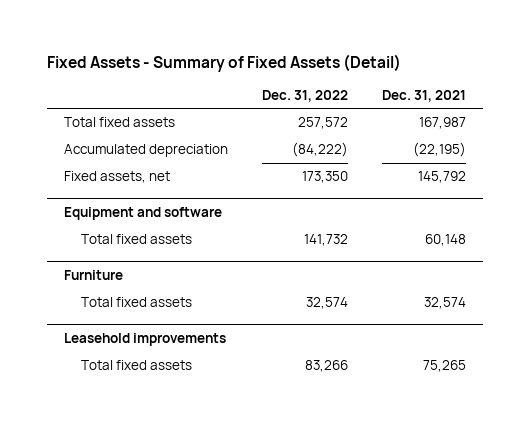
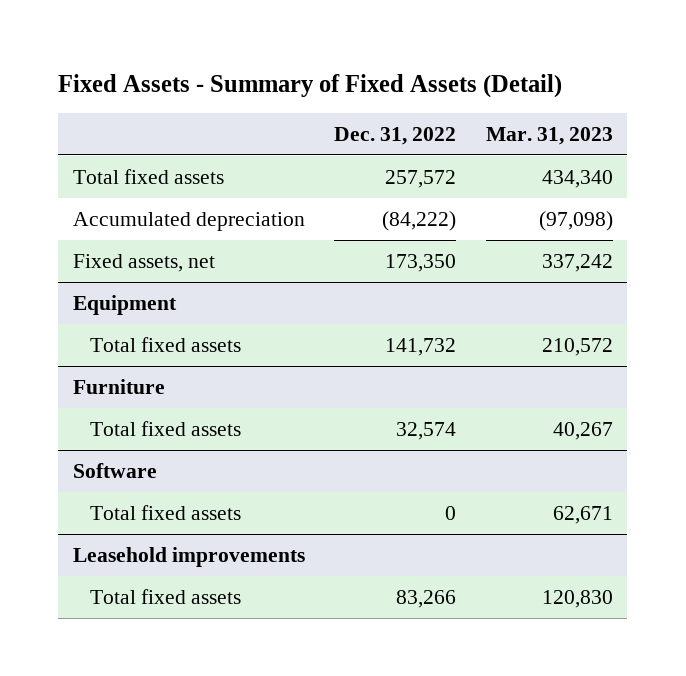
- | Dec. 31, 2022 | Dec. 31, 2021
+ | Dec. 31, 2022 | Mar. 31, 2023
- Equipment and software
+ Equipment
+ Software
+ Total fixed assets | 0 | 62,671

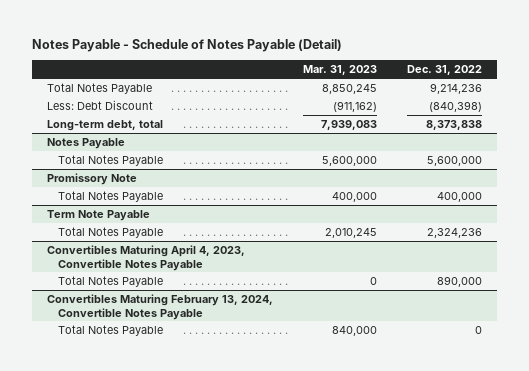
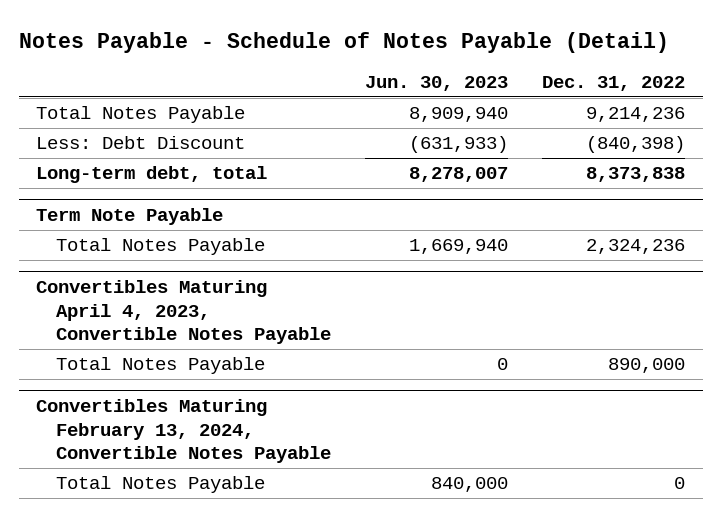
- | Mar. 31, 2023 | Dec. 31, 2022
+ | Jun. 30, 2023 | Dec. 31, 2022
- Notes Payable
- Total Notes Payable | 5,600,000 | 5,600,000
- Promissory Note
- Total Notes Payable | 400,000 | 400,000

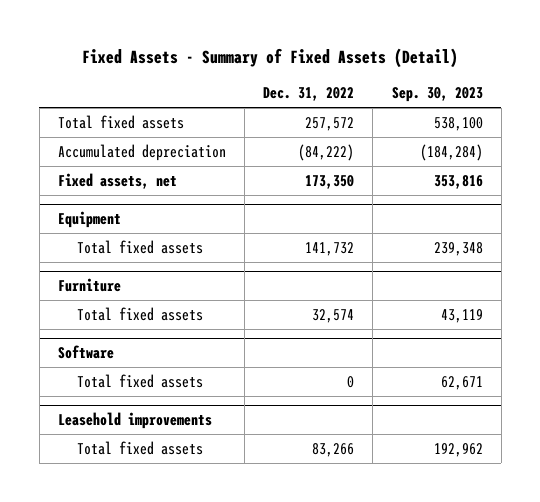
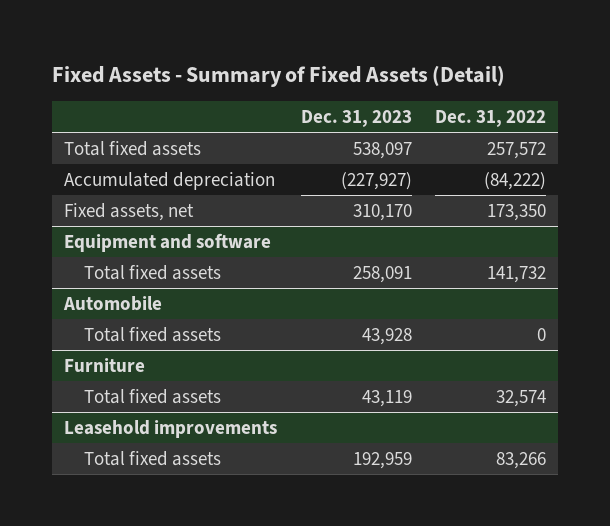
- | Dec. 31, 2022 | Sep. 30, 2023
+ | Dec. 31, 2023 | Dec. 31, 2022
- Equipment
+ Equipment and software
+ Automobile
+ Total fixed assets | 43,928 | 0
- Software
- Total fixed assets | 0 | 62,671

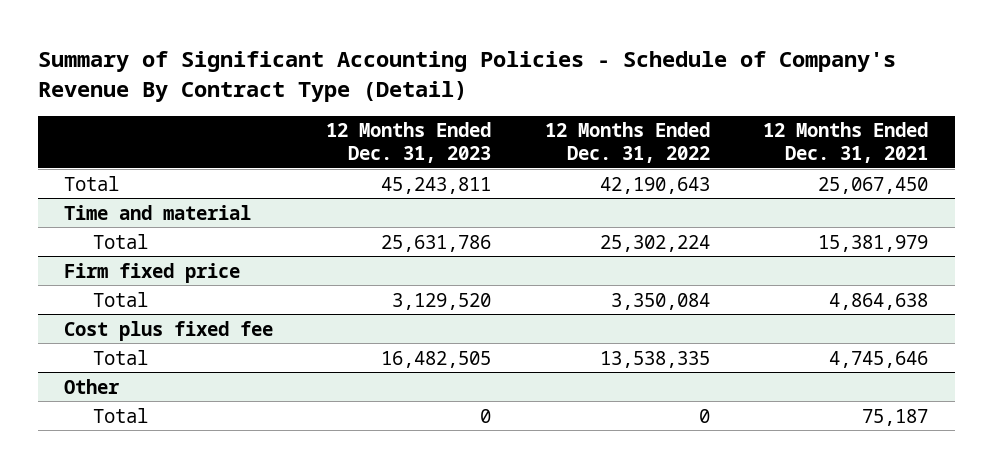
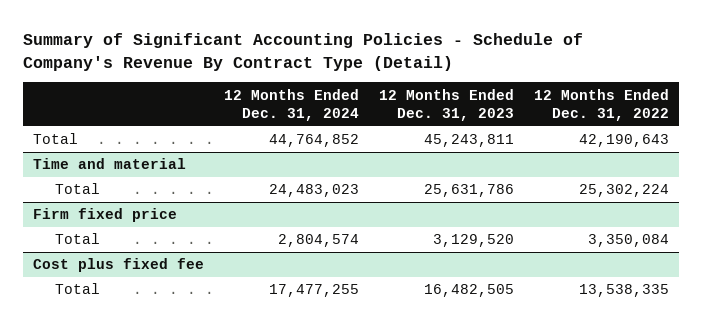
- | 12 Months Ended Dec. 31, 2023 | 12 Months Ended Dec. 31, 2022 | 12 Months Ended Dec. 31, 2021
+ | 12 Months Ended Dec. 31, 2024 | 12 Months Ended Dec. 31, 2023 | 12 Months Ended Dec. 31, 2022
- Other
- Total | 0 | 0 | 75,187

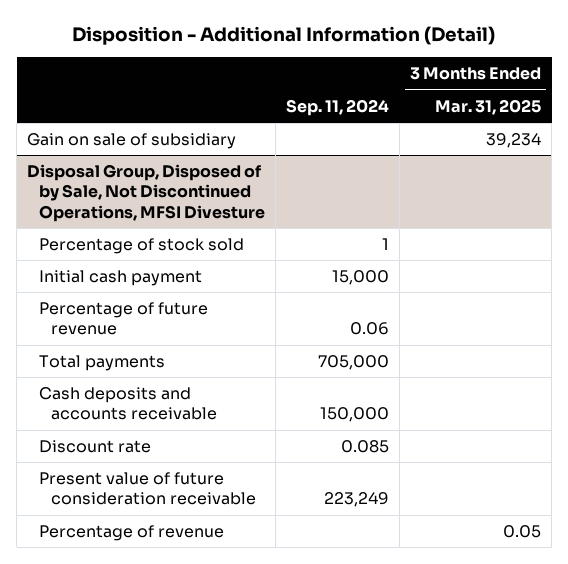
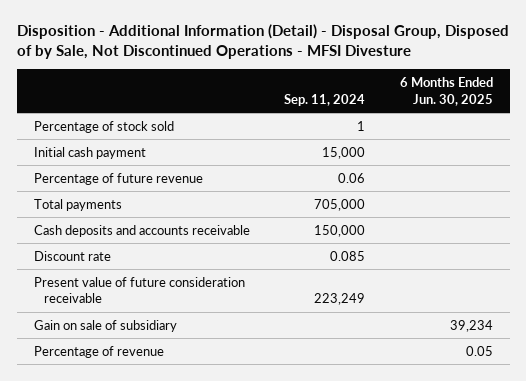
- Disposition - Additional Information (Detail)
+ Disposition - Additional Information (Detail) - Disposal Group, Disposed of by Sale, Not Discontinued Operations - MFSI Divesture
- | Sep. 11, 2024 | 3 Months Ended Mar. 31, 2025
+ | Sep. 11, 2024 | 6 Months Ended Jun. 30, 2025
- Disposal Group, Disposed of by Sale, Not Discontinued Operations, MFSI Divesture
moved down: Gain on sale of subsidiary | | 39,234

